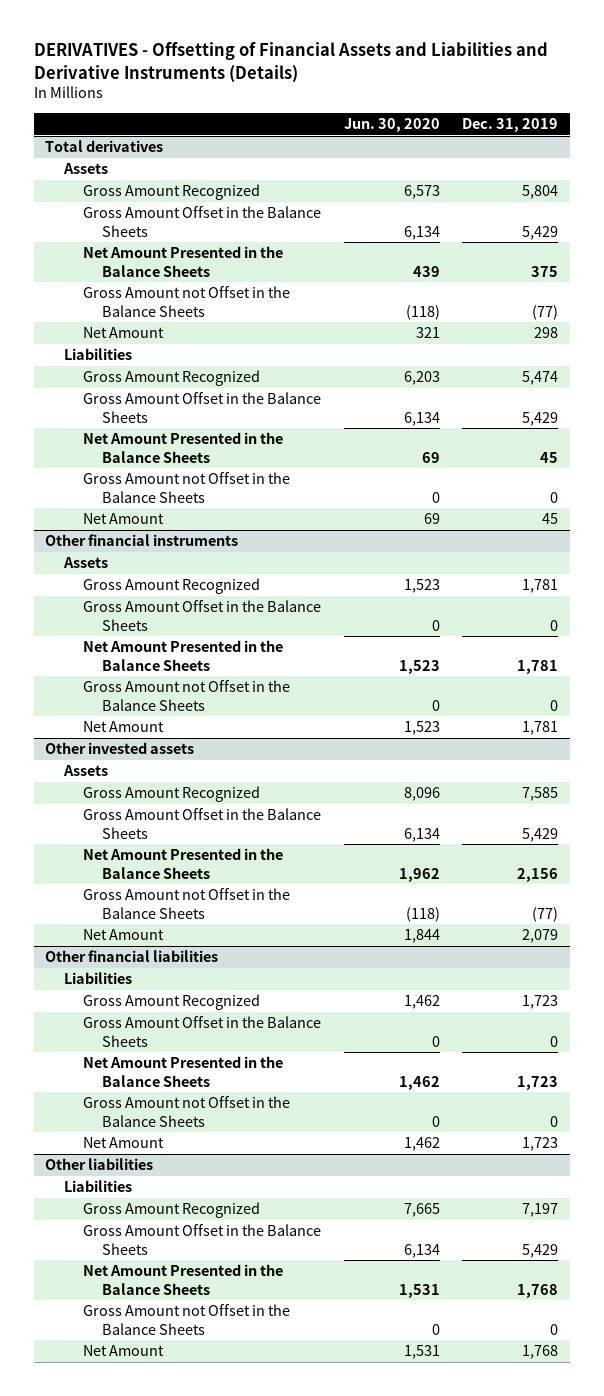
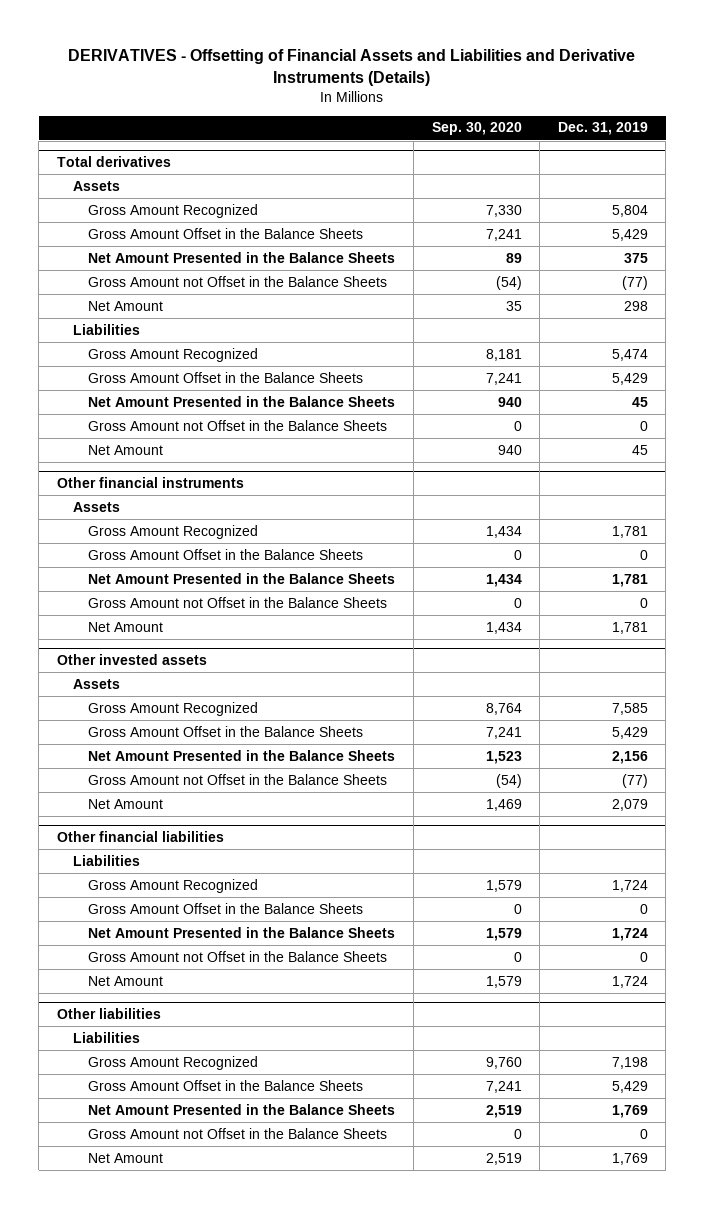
- | Jun. 30, 2020 | Dec. 31, 2019
+ | Sep. 30, 2020 | Dec. 31, 2019
@ Other financial liabilities
- Gross Amount Recognized | 1,462 | 1,723
+ Gross Amount Recognized | 1,579 | 1,724
- Net Amount Presented in the Balance Sheets | 1,462 | 1,723
+ Net Amount Presented in the Balance Sheets | 1,579 | 1,724
- Net Amount | 1,462 | 1,723
+ Net Amount | 1,579 | 1,724
@ Other liabilities
- Gross Amount Recognized | 7,665 | 7,197
+ Gross Amount Recognized | 9,760 | 7,198
- Net Amount Presented in the Balance Sheets | 1,531 | 1,768
+ Net Amount Presented in the Balance Sheets | 2,519 | 1,769
- Net Amount | 1,531 | 1,768
+ Net Amount | 2,519 | 1,769

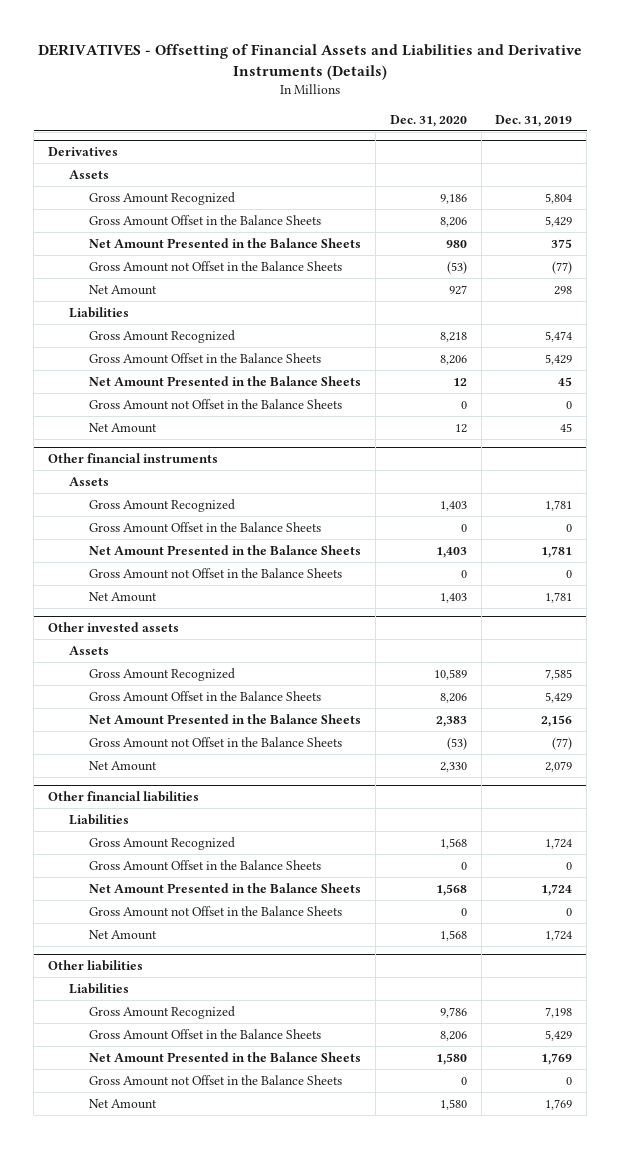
- | Sep. 30, 2020 | Dec. 31, 2019
+ | Dec. 31, 2020 | Dec. 31, 2019
- Total derivatives
+ Derivatives

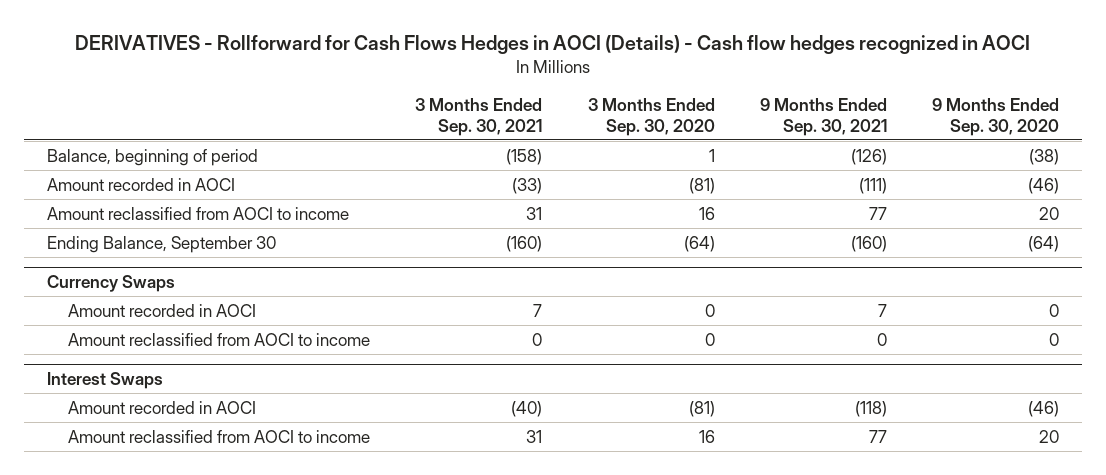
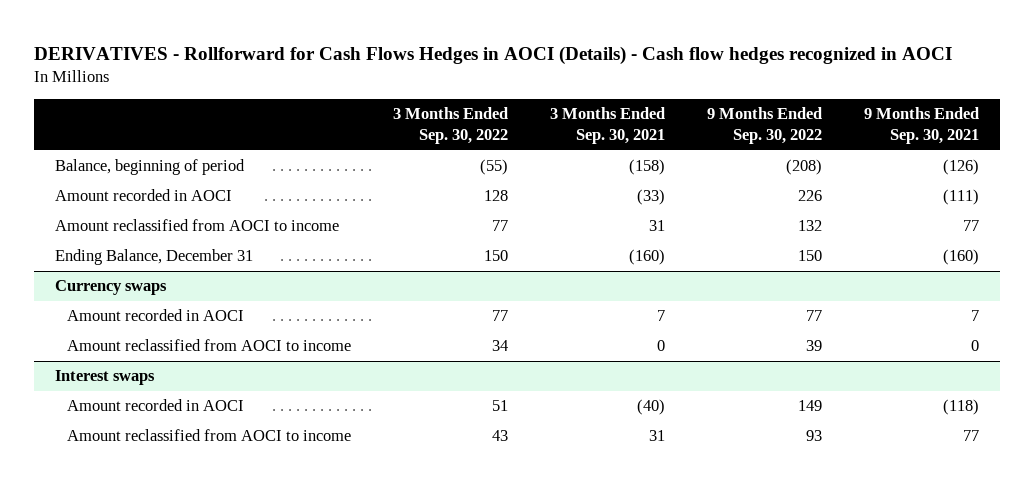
- | 3 Months Ended Sep. 30, 2021 | 3 Months Ended Sep. 30, 2020 | 9 Months Ended Sep. 30, 2021 | 9 Months Ended Sep. 30, 2020
+ | 3 Months Ended Sep. 30, 2022 | 3 Months Ended Sep. 30, 2021 | 9 Months Ended Sep. 30, 2022 | 9 Months Ended Sep. 30, 2021
- Ending Balance, September 30 | (160) | (64) | (160) | (64)
- Currency Swaps
+ Ending Balance, December 31 | 150 | (160) | 150 | (160)
+ Currency swaps
- Interest Swaps
+ Interest swaps

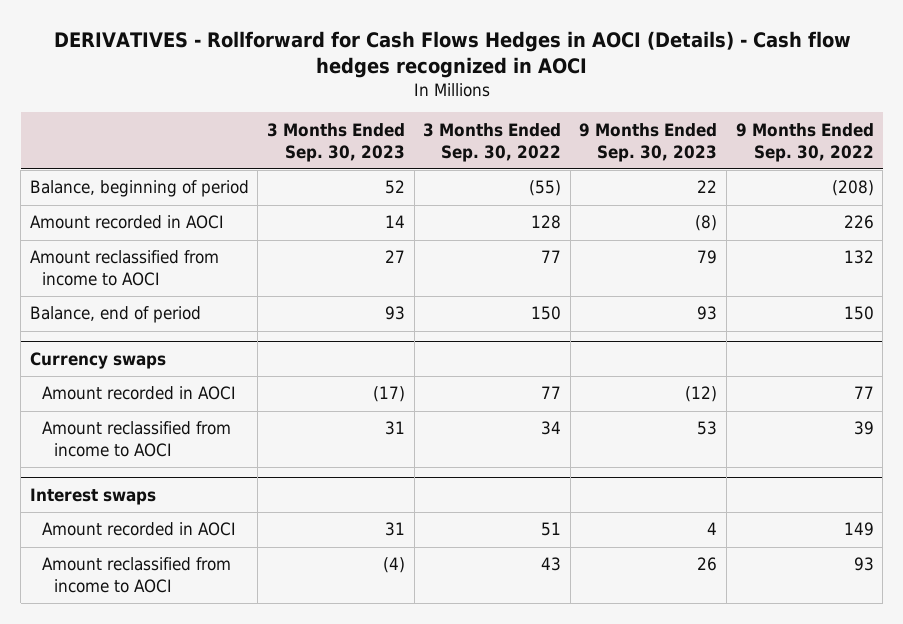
- | 3 Months Ended Sep. 30, 2022 | 3 Months Ended Sep. 30, 2021 | 9 Months Ended Sep. 30, 2022 | 9 Months Ended Sep. 30, 2021
+ | 3 Months Ended Sep. 30, 2023 | 3 Months Ended Sep. 30, 2022 | 9 Months Ended Sep. 30, 2023 | 9 Months Ended Sep. 30, 2022
- Amount reclassified from AOCI to income | 77 | 31 | 132 | 77
- Ending Balance, December 31 | 150 | (160) | 150 | (160)
+ Amount reclassified from income to AOCI | 27 | 77 | 79 | 132
+ Balance, end of period | 93 | 150 | 93 | 150
@ Currency swaps
- Amount reclassified from AOCI to income | 34 | 0 | 39 | 0
+ Amount reclassified from income to AOCI | 31 | 34 | 53 | 39
@ Interest swaps
- Amount reclassified from AOCI to income | 43 | 31 | 93 | 77
+ Amount reclassified from income to AOCI | (4) | 43 | 26 | 93

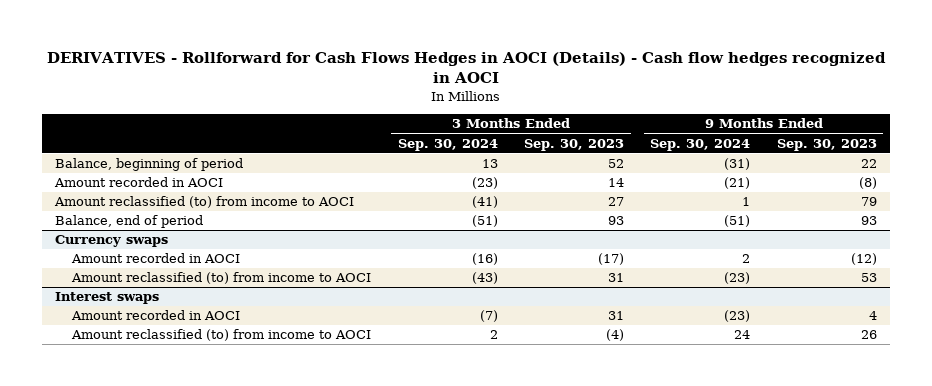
- | 3 Months Ended Sep. 30, 2023 | 3 Months Ended Sep. 30, 2022 | 9 Months Ended Sep. 30, 2023 | 9 Months Ended Sep. 30, 2022
+ | 3 Months Ended Sep. 30, 2024 | 3 Months Ended Sep. 30, 2023 | 9 Months Ended Sep. 30, 2024 | 9 Months Ended Sep. 30, 2023
- Amount reclassified from income to AOCI | 27 | 77 | 79 | 132
+ Amount reclassified (to) from income to AOCI | (41) | 27 | 1 | 79
@ Currency swaps
- Amount reclassified from income to AOCI | 31 | 34 | 53 | 39
+ Amount reclassified (to) from income to AOCI | (43) | 31 | (23) | 53
@ Interest swaps
- Amount reclassified from income to AOCI | (4) | 43 | 26 | 93
+ Amount reclassified (to) from income to AOCI | 2 | (4) | 24 | 26

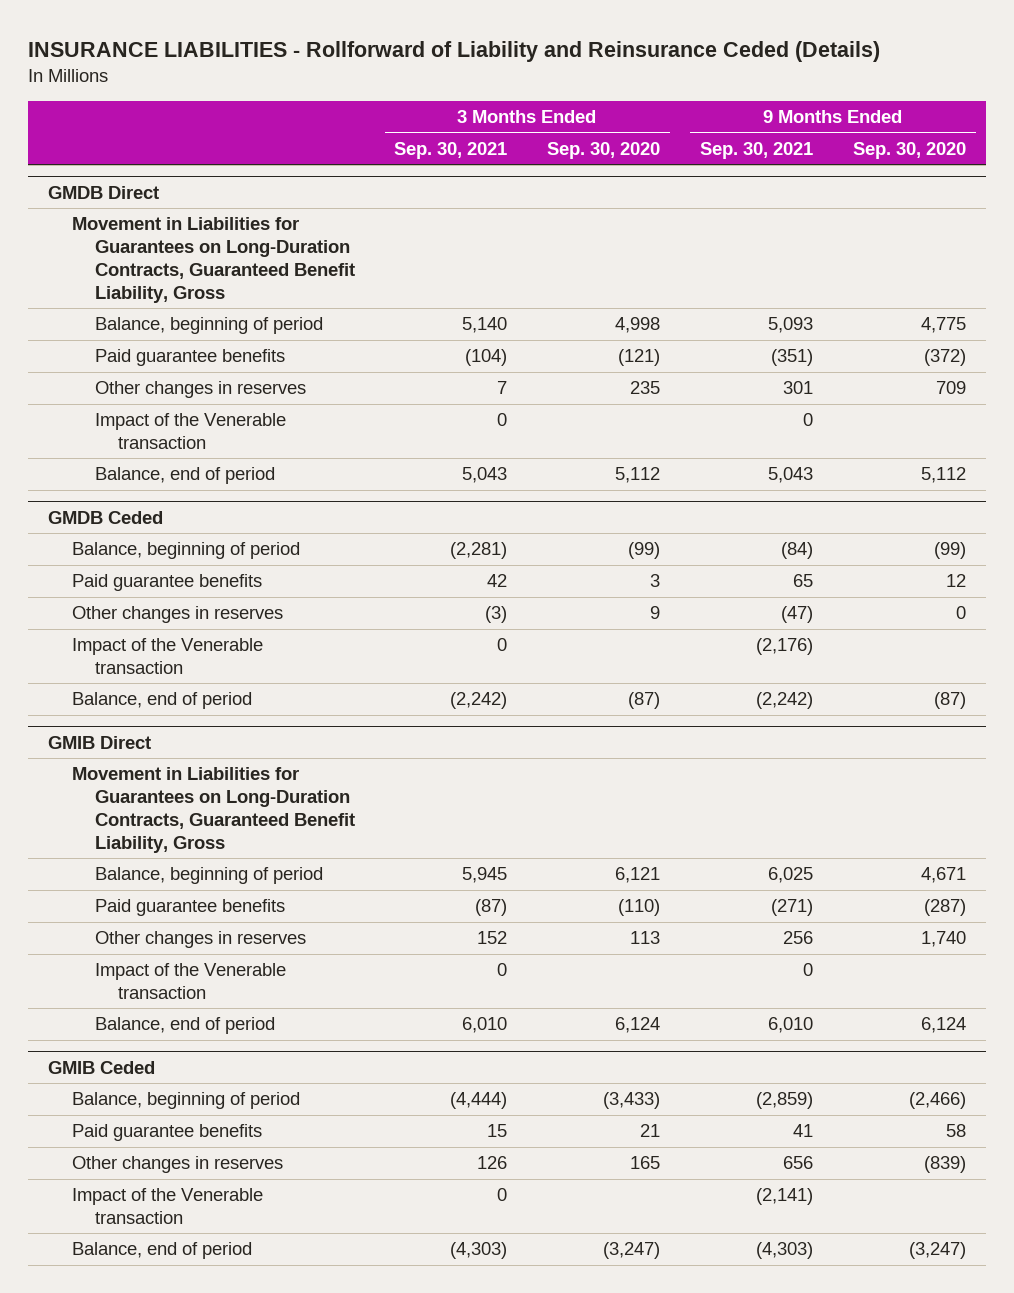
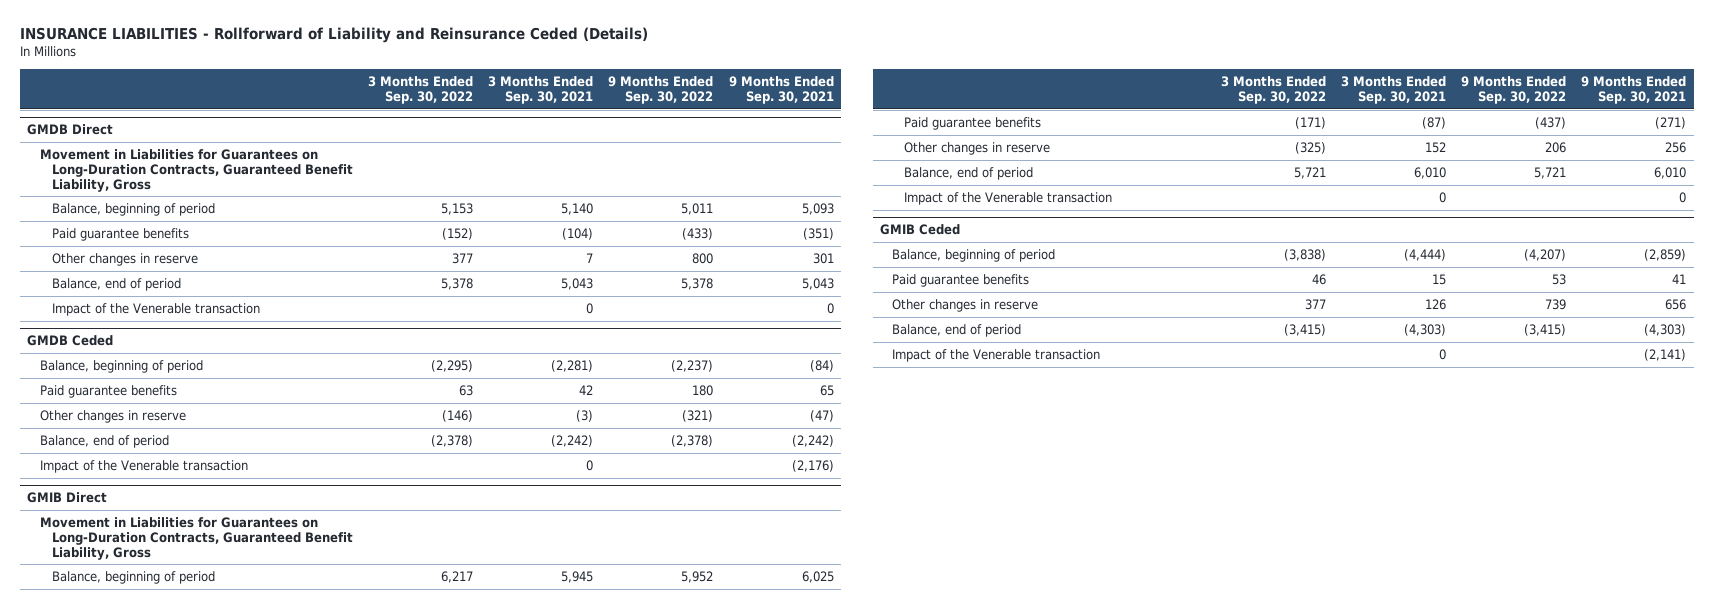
- | 3 Months Ended Sep. 30, 2021 | 3 Months Ended Sep. 30, 2020 | 9 Months Ended Sep. 30, 2021 | 9 Months Ended Sep. 30, 2020
+ | 3 Months Ended Sep. 30, 2022 | 3 Months Ended Sep. 30, 2021 | 9 Months Ended Sep. 30, 2022 | 9 Months Ended Sep. 30, 2021
@ GMDB Direct
- Other changes in reserves | 7 | 235 | 301 | 709
+ Other changes in reserve | 377 | 7 | 800 | 301
moved down: Impact of the Venerable transaction | | 0 | | 0
@ GMDB Ceded
- Other changes in reserves | (3) | 9 | (47) | 0
+ Other changes in reserve | (146) | (3) | (321) | (47)
moved down: Impact of the Venerable transaction | | 0 | | (2,176)
@ GMIB Direct
- Other changes in reserves | 152 | 113 | 256 | 1,740
+ Other changes in reserve | (325) | 152 | 206 | 256
moved down: Impact of the Venerable transaction | | 0 | | 0
@ GMIB Ceded
- Other changes in reserves | 126 | 165 | 656 | (839)
+ Other changes in reserve | 377 | 126 | 739 | 656
moved down: Impact of the Venerable transaction | | 0 | | (2,141)

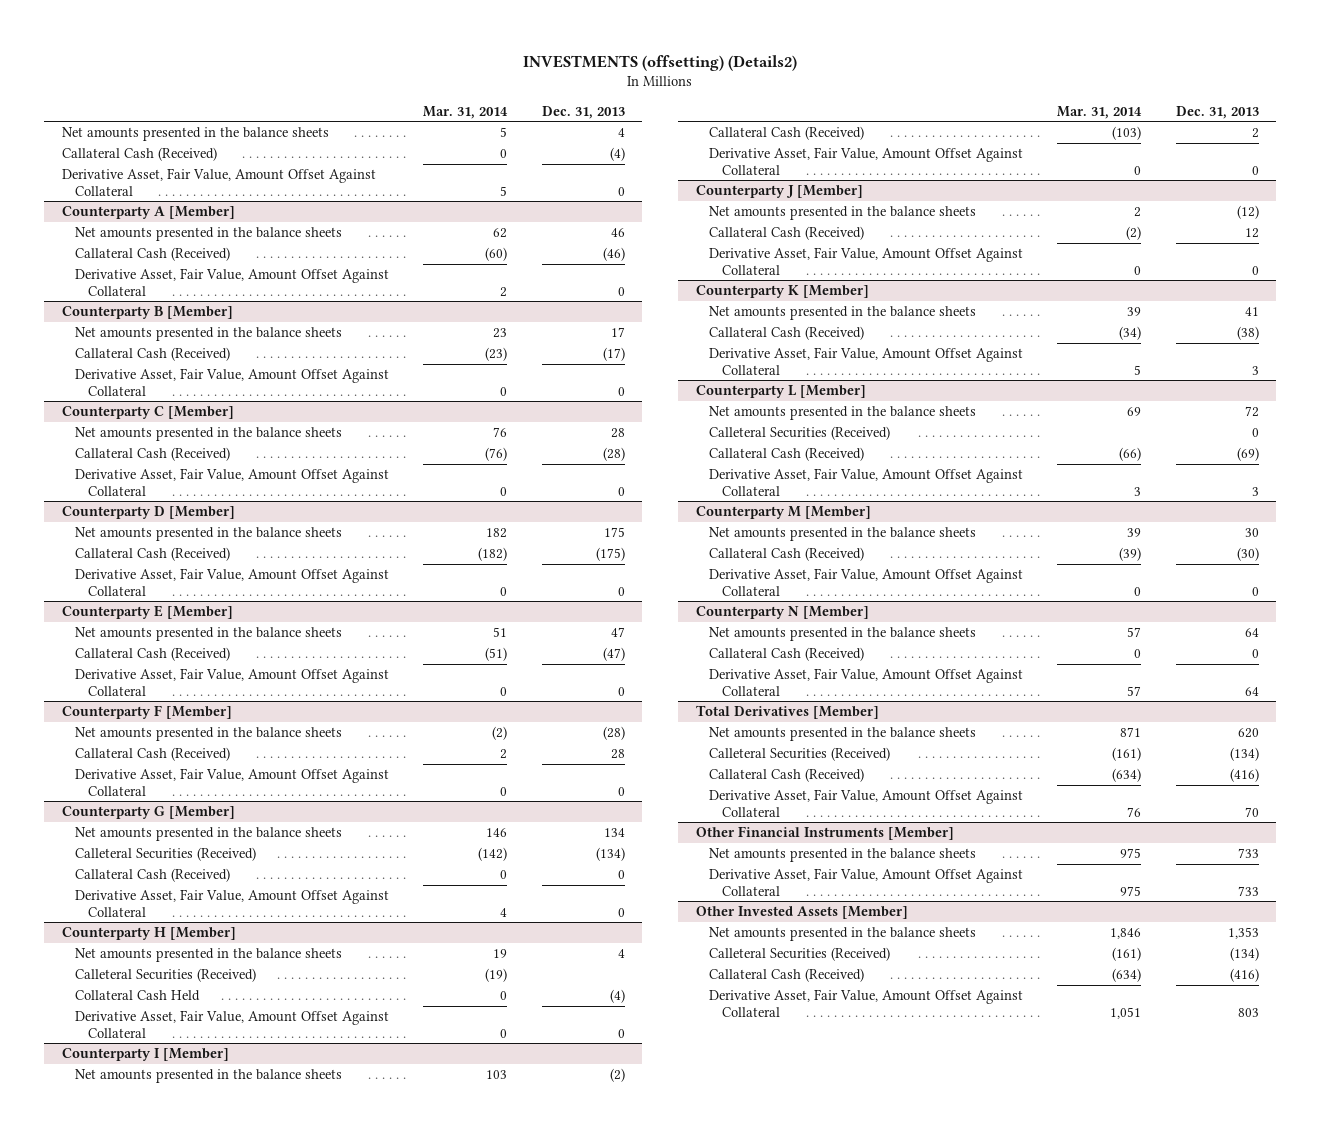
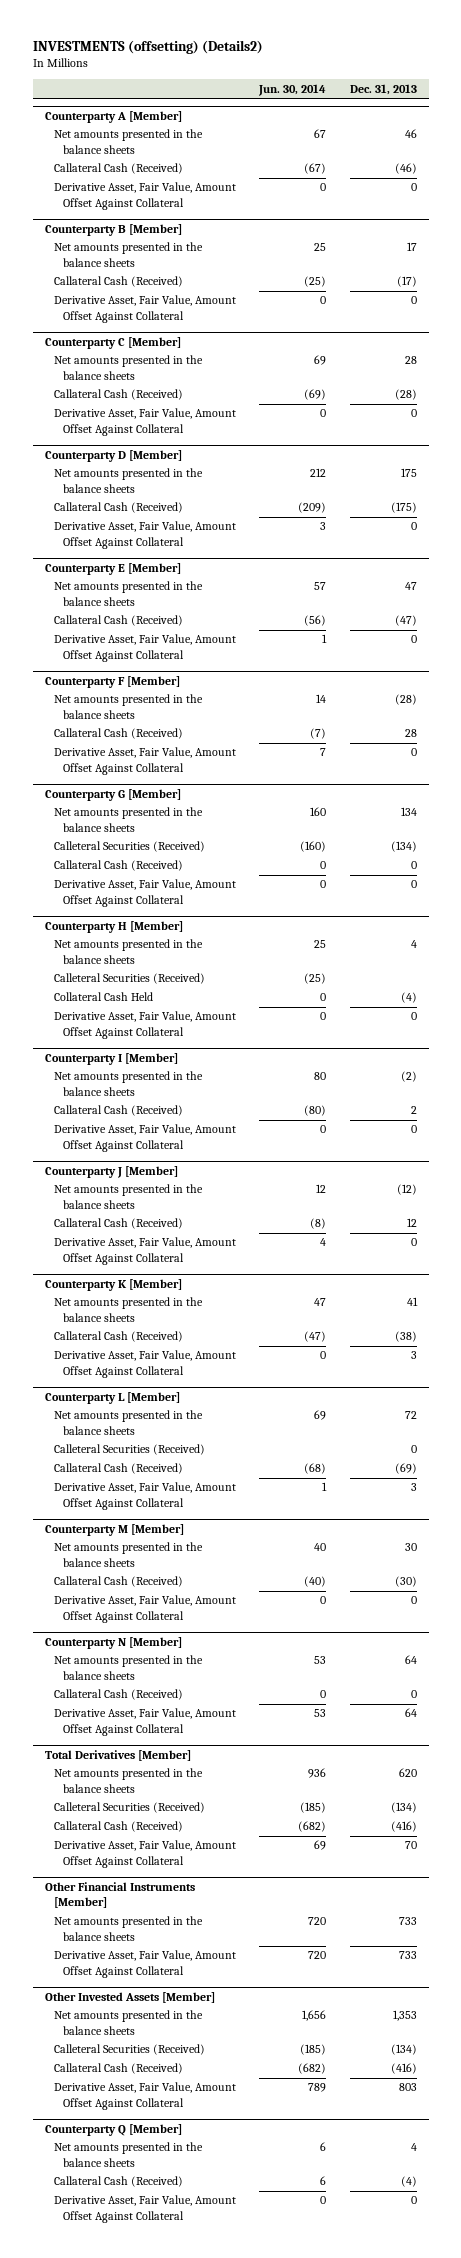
- | Mar. 31, 2014 | Dec. 31, 2013
+ | Jun. 30, 2014 | Dec. 31, 2013
- Net amounts presented in the balance sheets | 5 | 4
- Callateral Cash (Received) | 0 | (4)
- Derivative Asset, Fair Value, Amount Offset Against Collateral | 5 | 0
+ Counterparty Q [Member]
+ Net amounts presented in the balance sheets | 6 | 4
+ Callateral Cash (Received) | 6 | (4)
+ Derivative Asset, Fair Value, Amount Offset Against Collateral | 0 | 0

